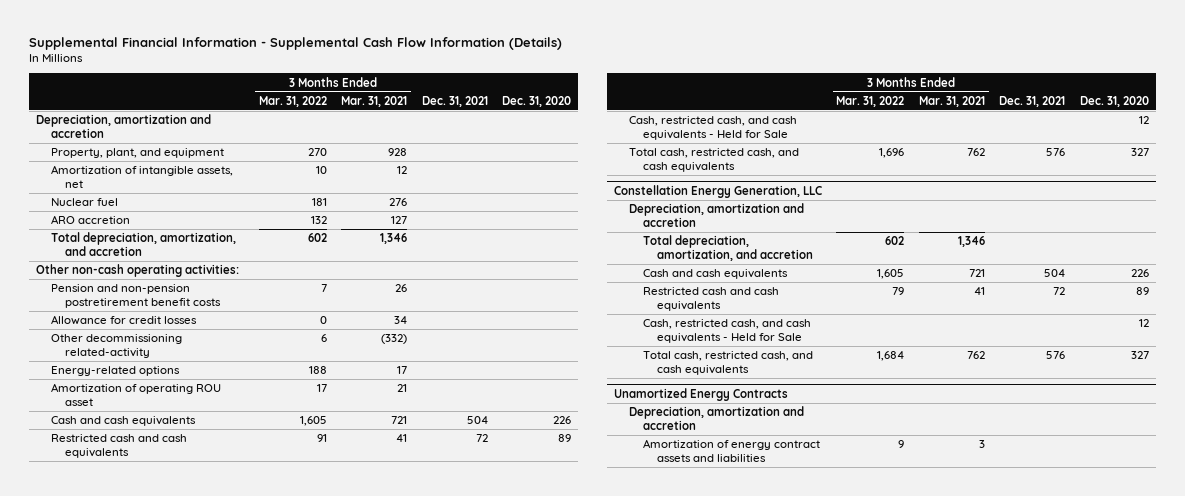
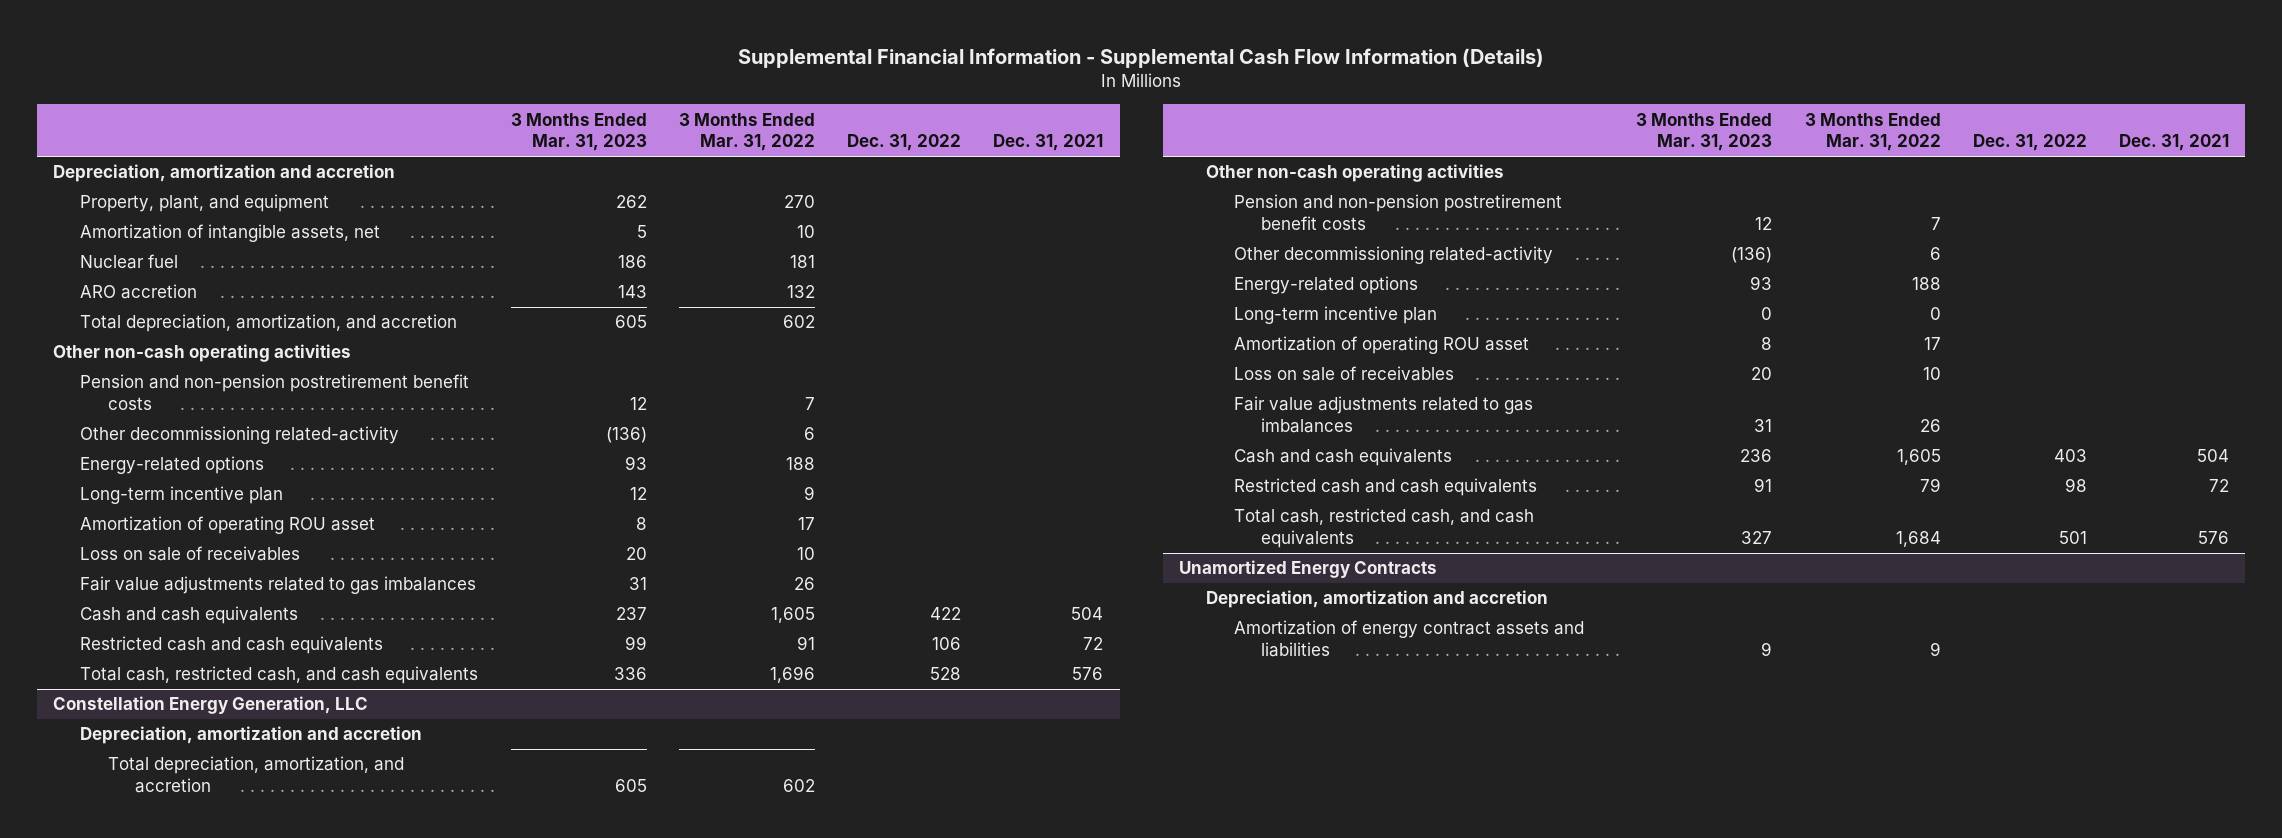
- | 3 Months Ended Mar. 31, 2022 | 3 Months Ended Mar. 31, 2021 | Dec. 31, 2021 | Dec. 31, 2020
+ | 3 Months Ended Mar. 31, 2023 | 3 Months Ended Mar. 31, 2022 | Dec. 31, 2022 | Dec. 31, 2021
- Other non-cash operating activities:
+ Other non-cash operating activities
- Allowance for credit losses | 0 | 34 | |
+ Long-term incentive plan | 12 | 9 | |
+ Loss on sale of receivables | 20 | 10 | |
+ Fair value adjustments related to gas imbalances | 31 | 26 | |
- Cash, restricted cash, and cash equivalents - Held for Sale | | | | 12
@ Constellation Energy Generation, LLC
+ Other non-cash operating activities
+ Pension and non-pension postretirement benefit costs | 12 | 7 | |
+ Other decommissioning related-activity | (136) | 6 | |
+ Energy-related options | 93 | 188 | |
+ Long-term incentive plan | 0 | 0 | |
+ Amortization of operating ROU asset | 8 | 17 | |
+ Loss on sale of receivables | 20 | 10 | |
+ Fair value adjustments related to gas imbalances | 31 | 26 | |
- Cash, restricted cash, and cash equivalents - Held for Sale | | | | 12

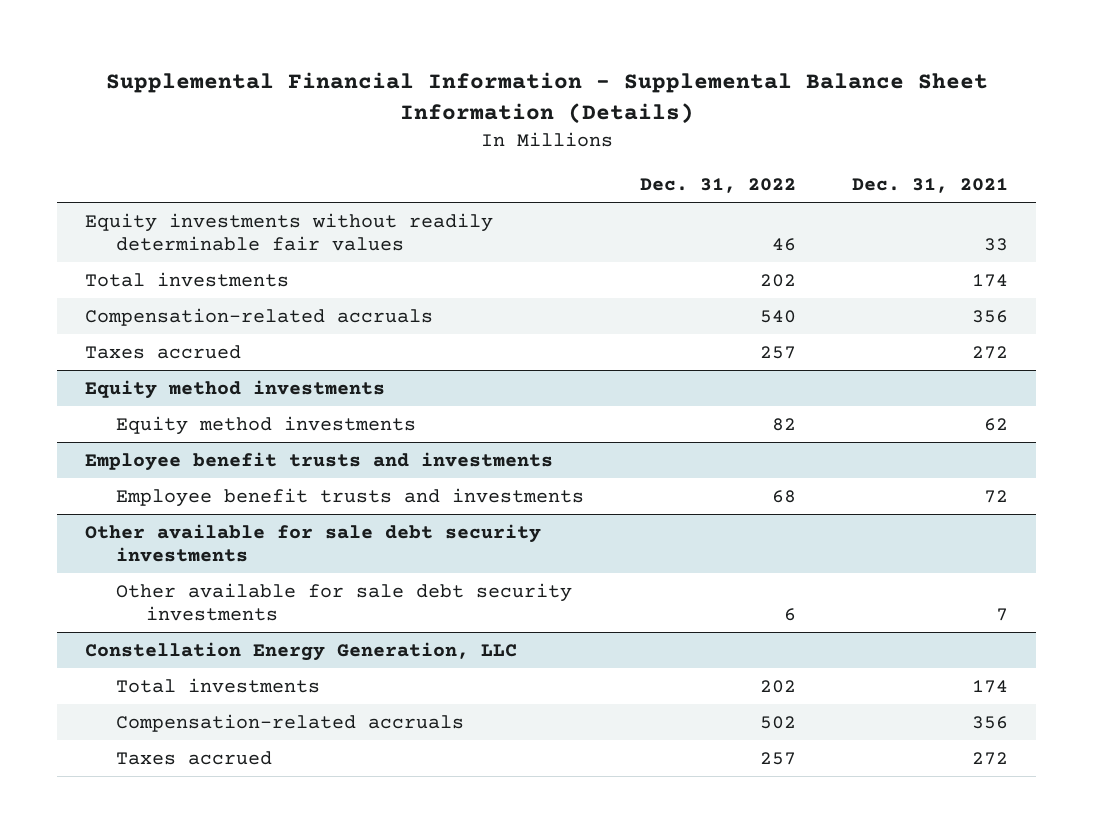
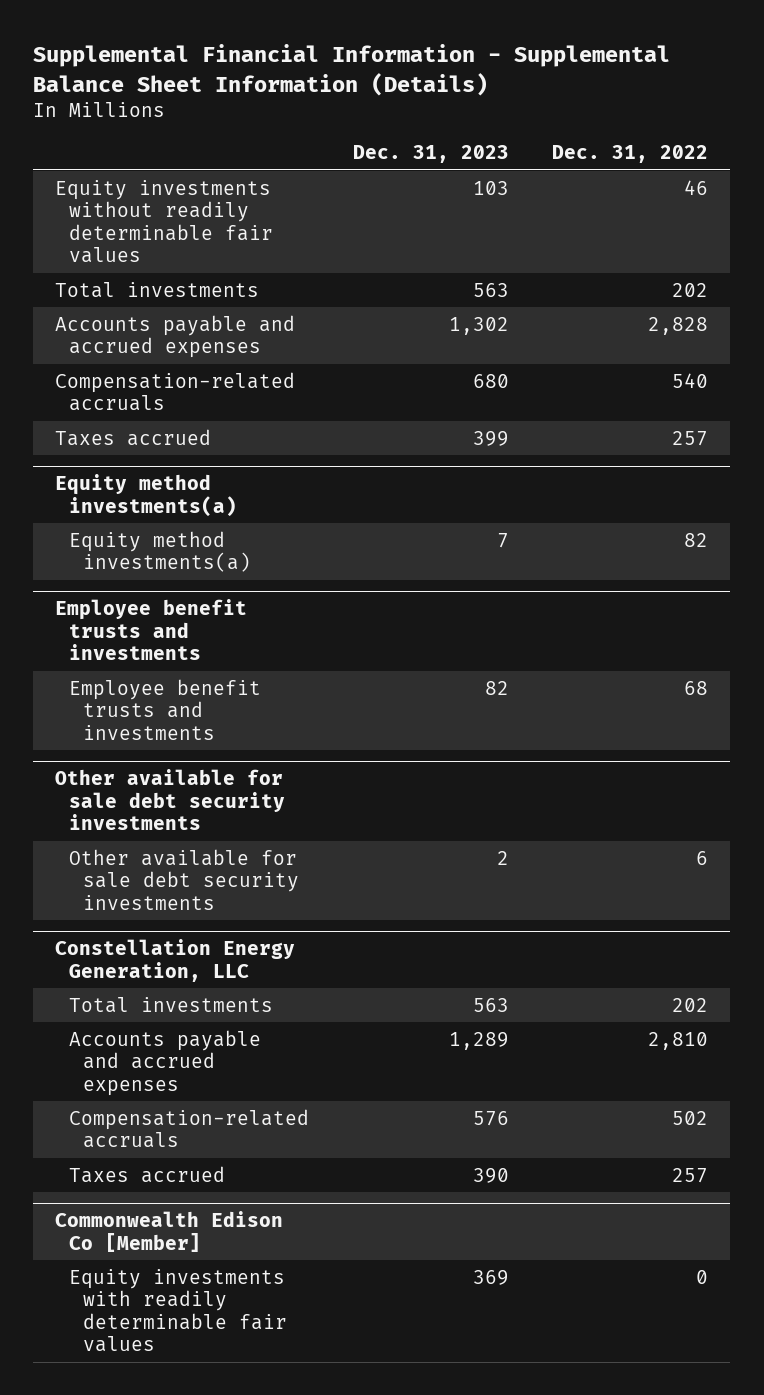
- | Dec. 31, 2022 | Dec. 31, 2021
+ | Dec. 31, 2023 | Dec. 31, 2022
+ Accounts payable and accrued expenses | 1,302 | 2,828
- Equity method investments
- Equity method investments | 82 | 62
+ Equity method investments(a)
+ Equity method investments(a) | 7 | 82
@ Constellation Energy Generation, LLC
+ Accounts payable and accrued expenses | 1,289 | 2,810
+ Commonwealth Edison Co [Member]
+ Equity investments with readily determinable fair values | 369 | 0

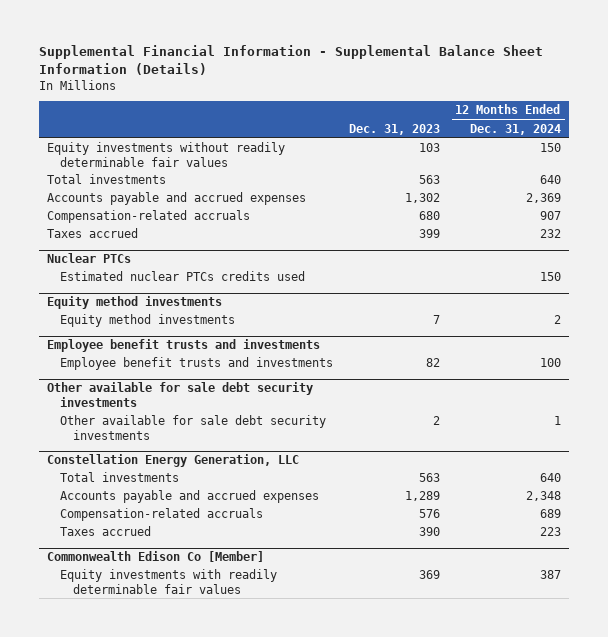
- | Dec. 31, 2023 | Dec. 31, 2022
+ | Dec. 31, 2023 | 12 Months Ended Dec. 31, 2024
- Equity method investments(a)
- Equity method investments(a) | 7 | 82
+ Nuclear PTCs
+ Estimated nuclear PTCs credits used | | 150
+ Equity method investments
+ Equity method investments | 7 | 2

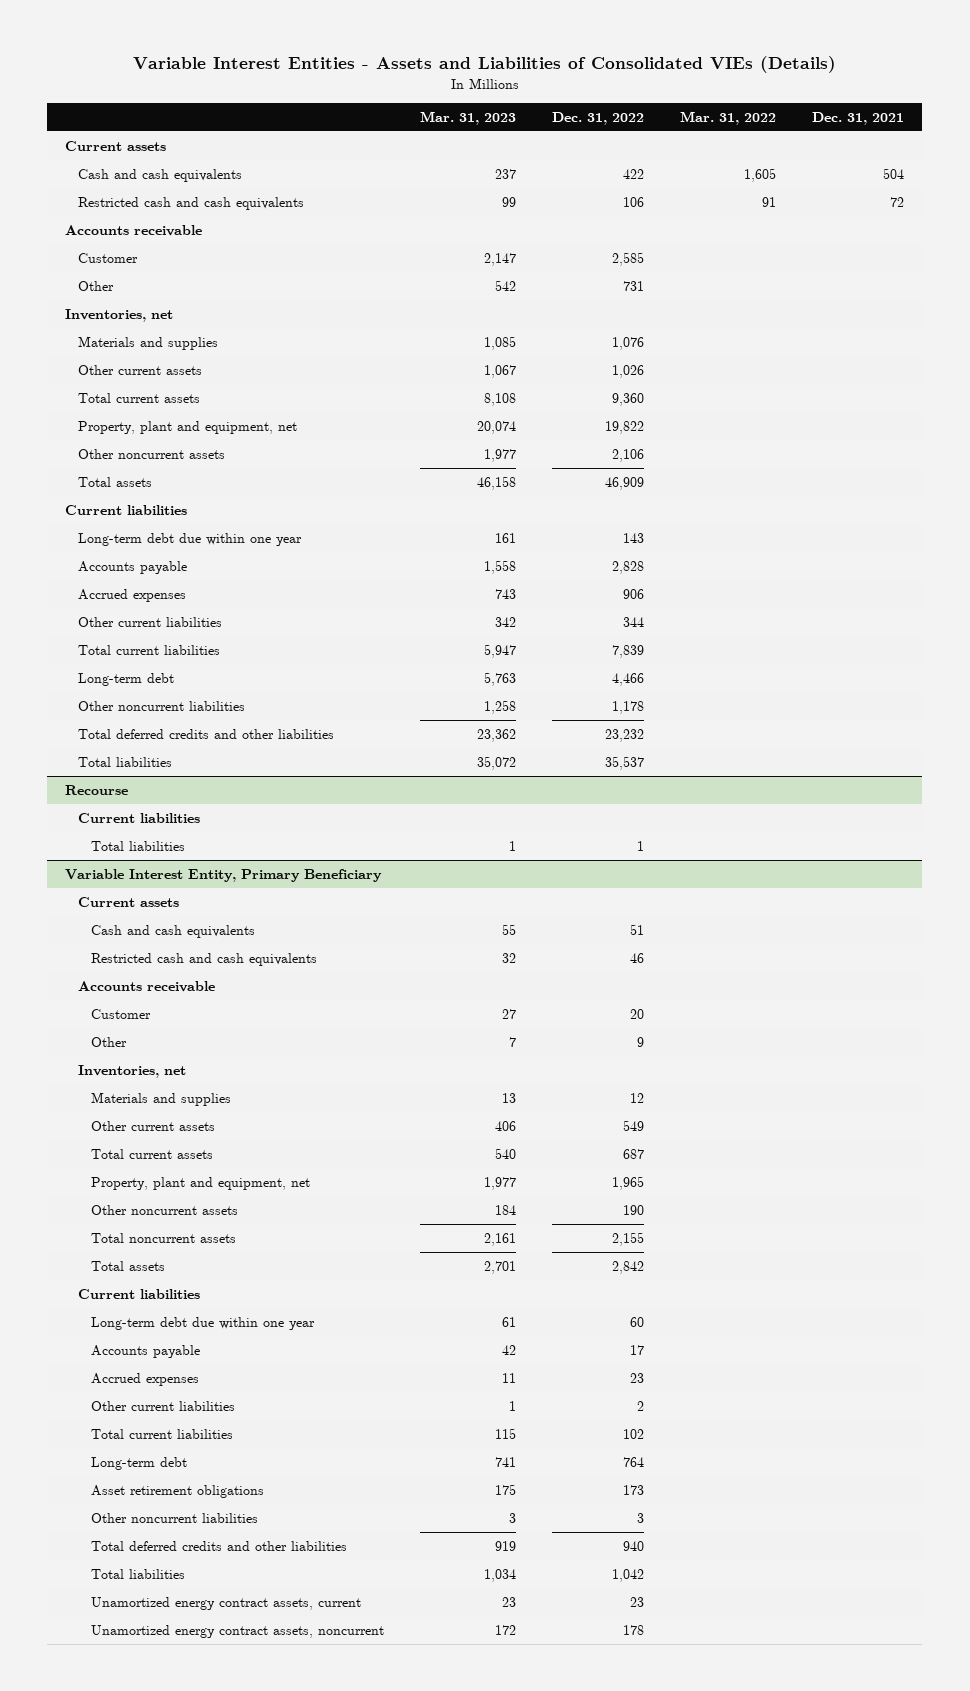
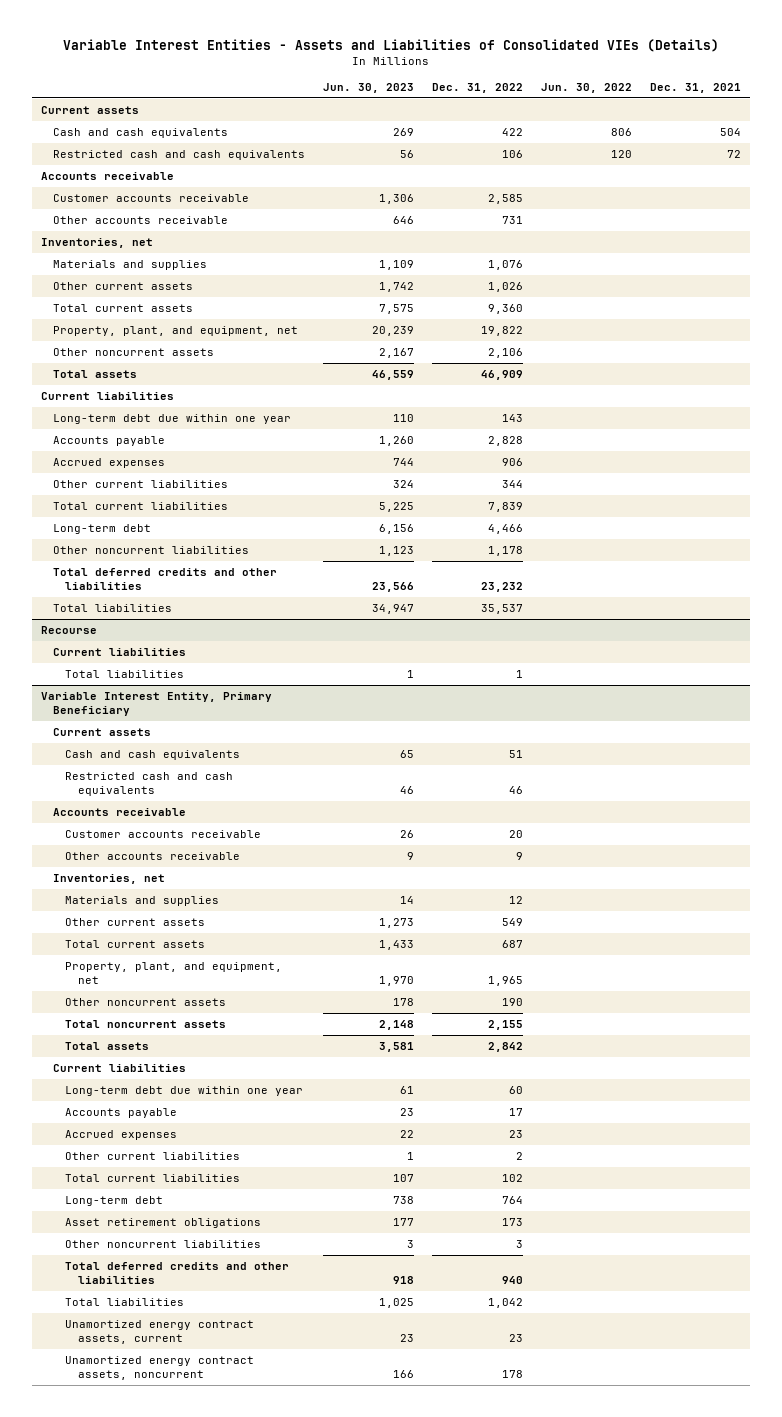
- | Mar. 31, 2023 | Dec. 31, 2022 | Mar. 31, 2022 | Dec. 31, 2021
+ | Jun. 30, 2023 | Dec. 31, 2022 | Jun. 30, 2022 | Dec. 31, 2021
- Customer | 2,147 | 2,585 | |
- Other | 542 | 731 | |
+ Customer accounts receivable | 1,306 | 2,585 | |
+ Other accounts receivable | 646 | 731 | |
- Property, plant and equipment, net | 20,074 | 19,822 | |
+ Property, plant, and equipment, net | 20,239 | 19,822 | |
@ Variable Interest Entity, Primary Beneficiary
- Customer | 27 | 20 | |
- Other | 7 | 9 | |
+ Customer accounts receivable | 26 | 20 | |
+ Other accounts receivable | 9 | 9 | |
- Property, plant and equipment, net | 1,977 | 1,965 | |
+ Property, plant, and equipment, net | 1,970 | 1,965 | |

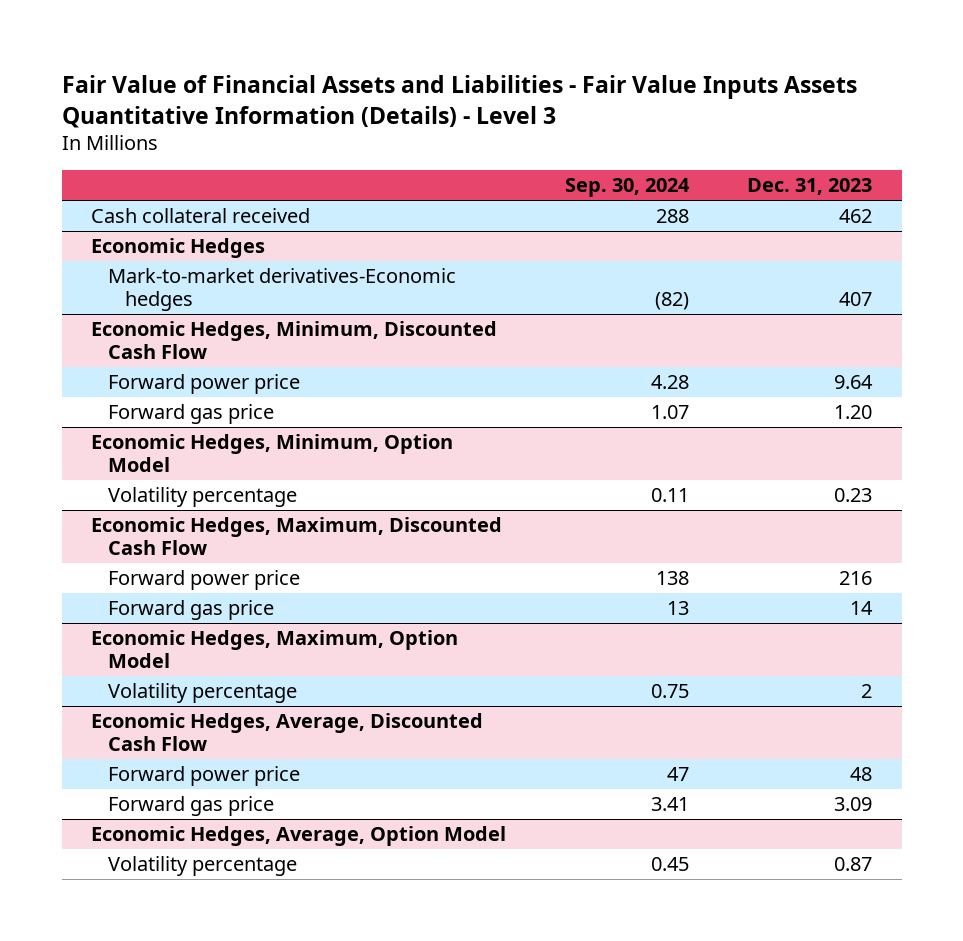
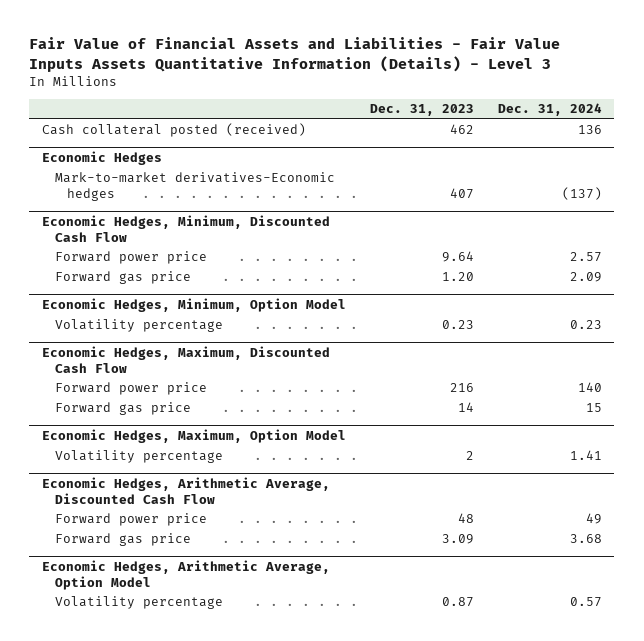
- | Sep. 30, 2024 | Dec. 31, 2023
+ | Dec. 31, 2023 | Dec. 31, 2024
- Cash collateral received | 288 | 462
+ Cash collateral posted (received) | 462 | 136
- Economic Hedges, Average, Discounted Cash Flow
+ Economic Hedges, Arithmetic Average, Discounted Cash Flow
- Economic Hedges, Average, Option Model
+ Economic Hedges, Arithmetic Average, Option Model

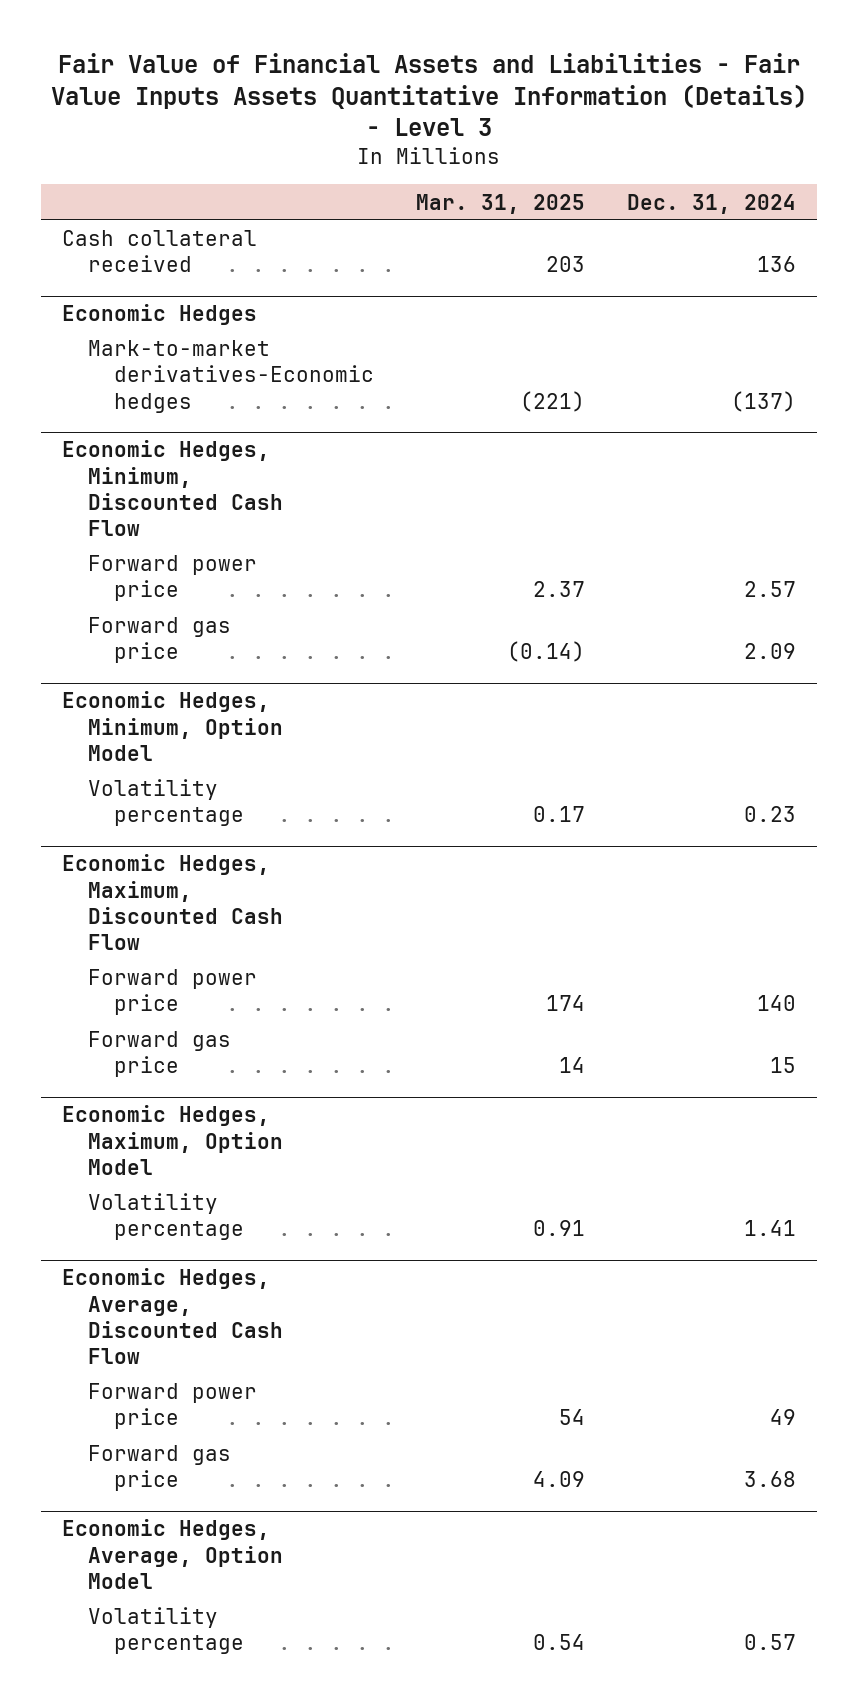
- | Dec. 31, 2023 | Dec. 31, 2024
+ | Mar. 31, 2025 | Dec. 31, 2024
- Cash collateral posted (received) | 462 | 136
+ Cash collateral received | 203 | 136
- Economic Hedges, Arithmetic Average, Discounted Cash Flow
+ Economic Hedges, Average, Discounted Cash Flow
- Economic Hedges, Arithmetic Average, Option Model
+ Economic Hedges, Average, Option Model

